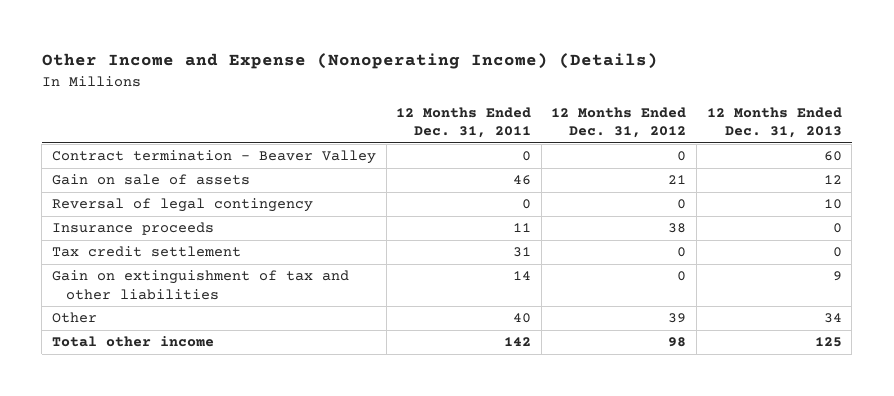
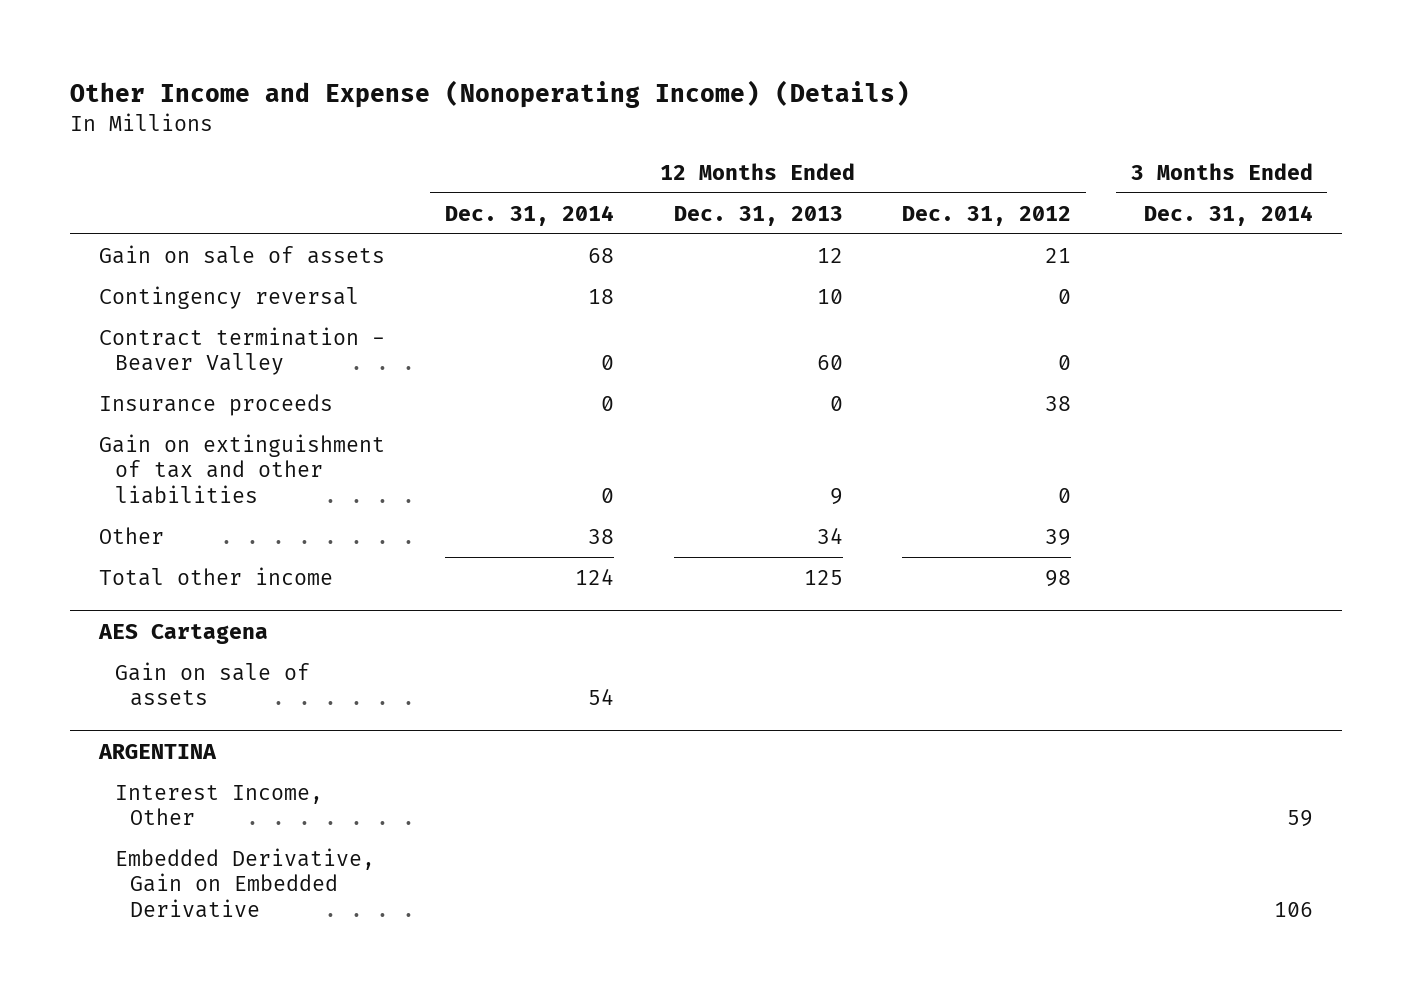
- | 12 Months Ended Dec. 31, 2011 | 12 Months Ended Dec. 31, 2012 | 12 Months Ended Dec. 31, 2013
+ | 12 Months Ended Dec. 31, 2014 | 12 Months Ended Dec. 31, 2013 | 12 Months Ended Dec. 31, 2012 | 3 Months Ended Dec. 31, 2014
- Reversal of legal contingency | 0 | 0 | 10
+ Contingency reversal | 18 | 10 | 0 |
moved down: Contract termination - Beaver Valley | 0 | 60 | 0 |
- Tax credit settlement | 31 | 0 | 0
+ AES Cartagena
+ Gain on sale of assets | 54 | | |
+ ARGENTINA
+ Interest Income, Other | | | | 59
+ Embedded Derivative, Gain on Embedded Derivative | | | | 106

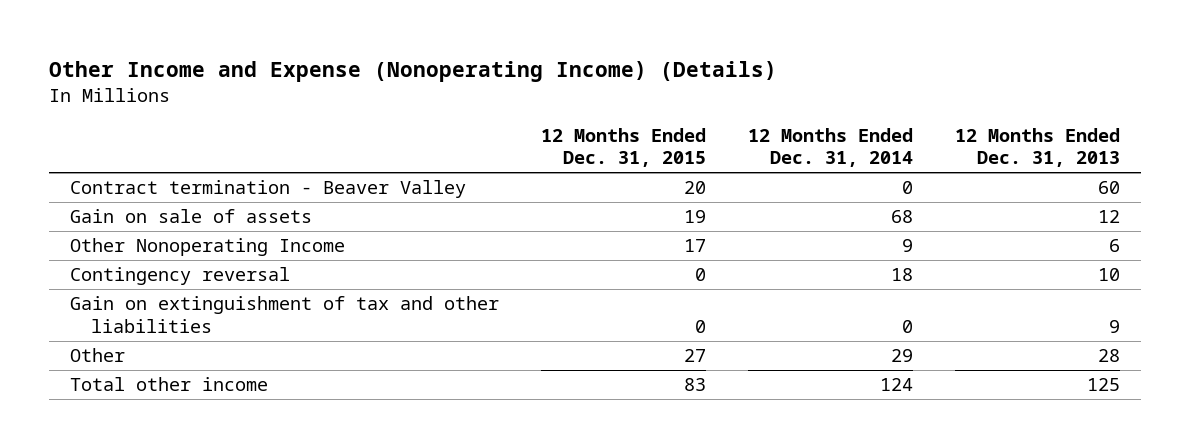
- | 12 Months Ended Dec. 31, 2014 | 12 Months Ended Dec. 31, 2013 | 12 Months Ended Dec. 31, 2012 | 3 Months Ended Dec. 31, 2014
+ | 12 Months Ended Dec. 31, 2015 | 12 Months Ended Dec. 31, 2014 | 12 Months Ended Dec. 31, 2013
moved up: Contract termination - Beaver Valley | 20 | 0 | 60
+ Other Nonoperating Income | 17 | 9 | 6
- Insurance proceeds | 0 | 0 | 38 |
- Other | 38 | 34 | 39 |
+ Other | 27 | 29 | 28
- AES Cartagena
- Gain on sale of assets | 54 | | |
- ARGENTINA
- Interest Income, Other | | | | 59
- Embedded Derivative, Gain on Embedded Derivative | | | | 106

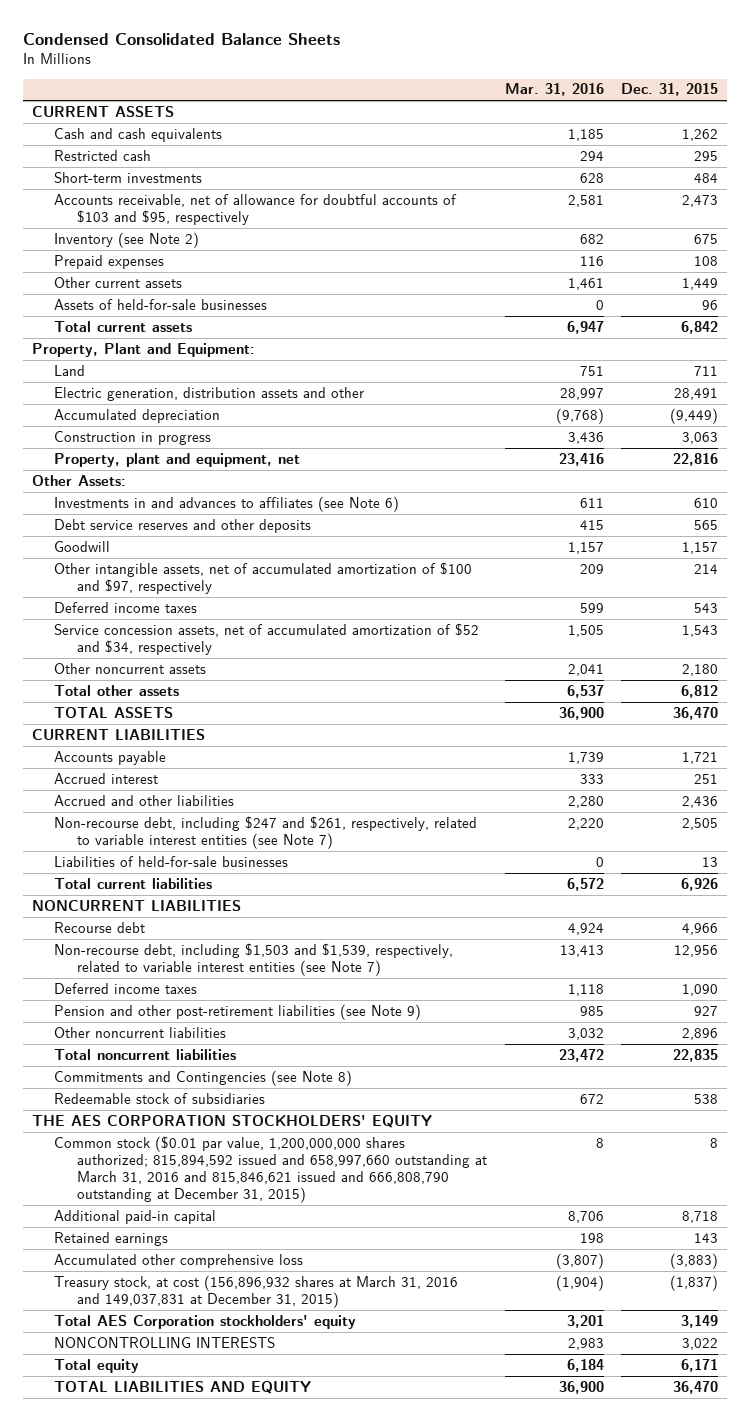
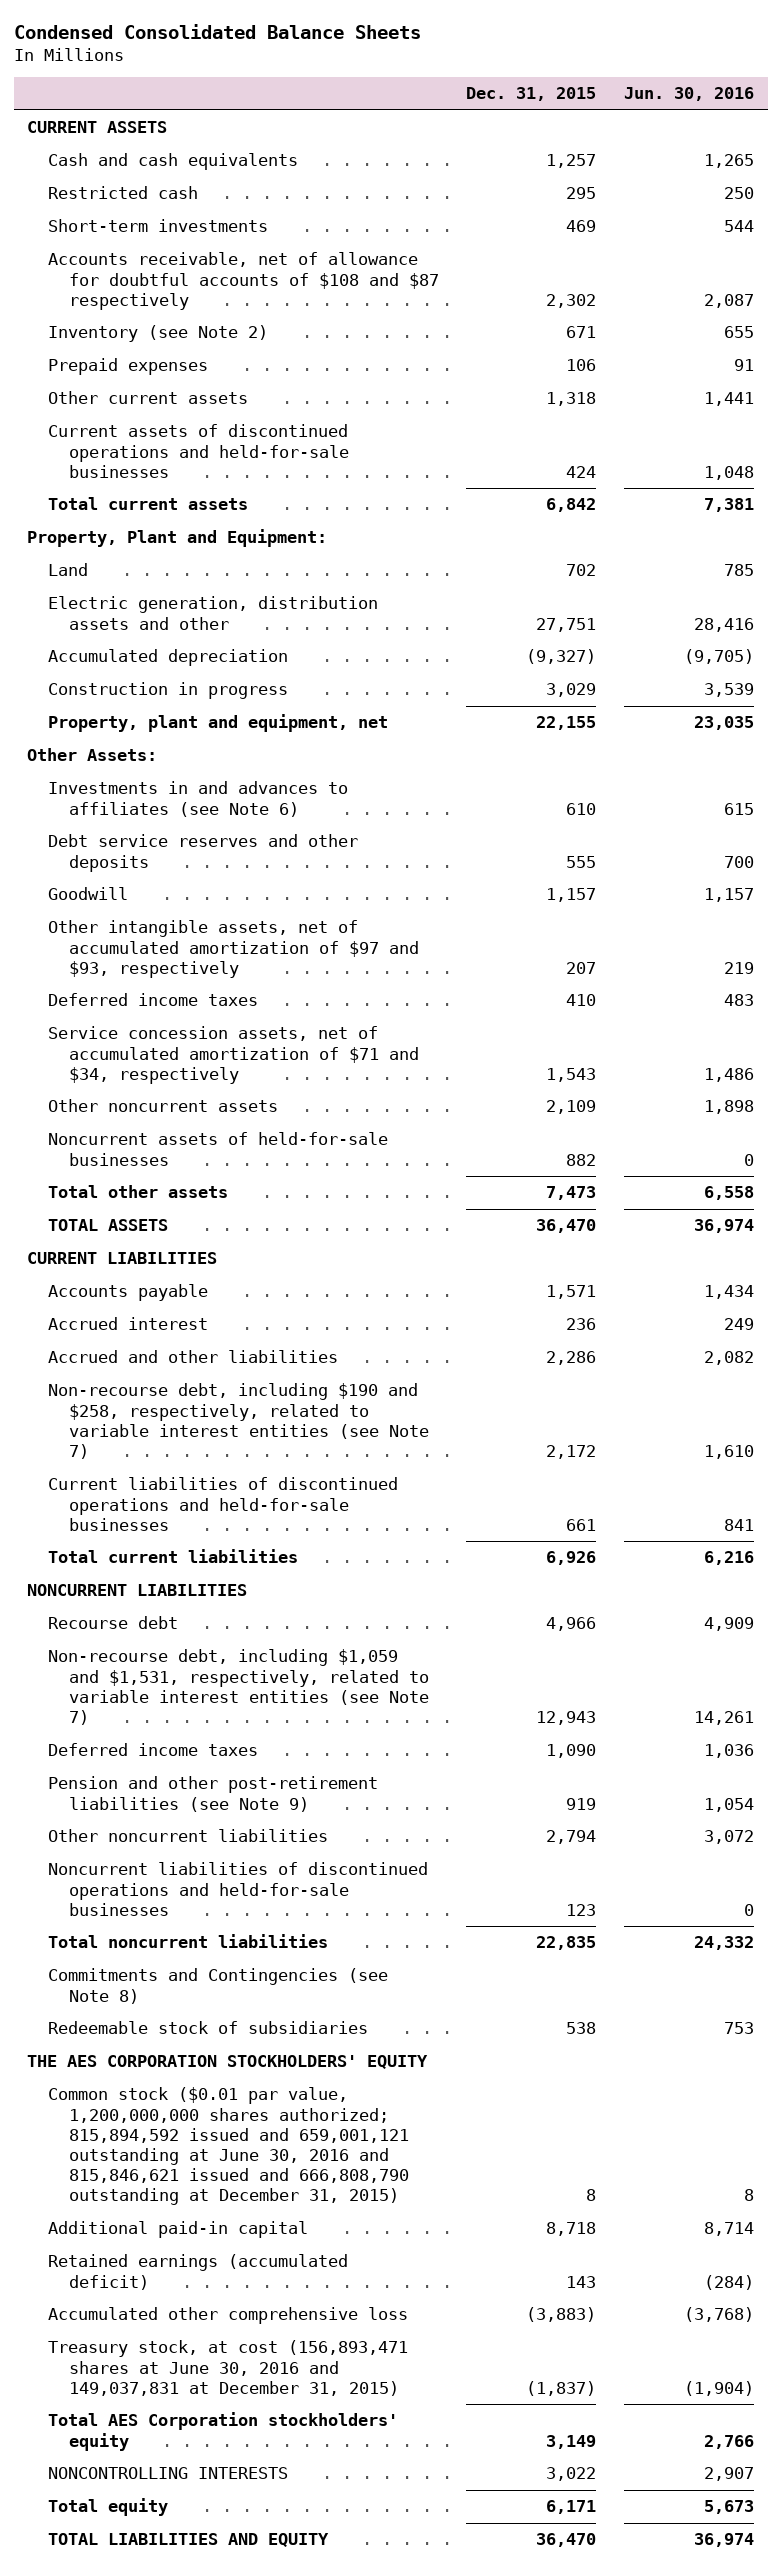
- | Mar. 31, 2016 | Dec. 31, 2015
+ | Dec. 31, 2015 | Jun. 30, 2016
- Cash and cash equivalents | 1,185 | 1,262
+ Cash and cash equivalents | 1,257 | 1,265
- Short-term investments | 628 | 484
- Accounts receivable, net of allowance for doubtful accounts of $103 and $95, respectively | 2,581 | 2,473
- Inventory (see Note 2) | 682 | 675
- Prepaid expenses | 116 | 108
- Other current assets | 1,461 | 1,449
- Assets of held-for-sale businesses | 0 | 96
+ Short-term investments | 469 | 544
+ Accounts receivable, net of allowance for doubtful accounts of $108 and $87 respectively | 2,302 | 2,087
+ Inventory (see Note 2) | 671 | 655
+ Prepaid expenses | 106 | 91
+ Other current assets | 1,318 | 1,441
+ Current assets of discontinued operations and held-for-sale businesses | 424 | 1,048
- Land | 751 | 711
- Electric generation, distribution assets and other | 28,997 | 28,491
- Accumulated depreciation | (9,768) | (9,449)
- Construction in progress | 3,436 | 3,063
- Property, plant and equipment, net | 23,416 | 22,816
+ Land | 702 | 785
+ Electric generation, distribution assets and other | 27,751 | 28,416
+ Accumulated depreciation | (9,327) | (9,705)
+ Construction in progress | 3,029 | 3,539
+ Property, plant and equipment, net | 22,155 | 23,035
- Debt service reserves and other deposits | 415 | 565
+ Debt service reserves and other deposits | 555 | 700
- Other intangible assets, net of accumulated amortization of $100 and $97, respectively | 209 | 214
- Deferred income taxes | 599 | 543
- Service concession assets, net of accumulated amortization of $52 and $34, respectively | 1,505 | 1,543
- Other noncurrent assets | 2,041 | 2,180
- Total other assets | 6,537 | 6,812
+ Other intangible assets, net of accumulated amortization of $97 and $93, respectively | 207 | 219
+ Deferred income taxes | 410 | 483
+ Service concession assets, net of accumulated amortization of $71 and $34, respectively | 1,543 | 1,486
+ Other noncurrent assets | 2,109 | 1,898
+ Noncurrent assets of held-for-sale businesses | 882 | 0
+ Total other assets | 7,473 | 6,558
- Accounts payable | 1,739 | 1,721
- Accrued interest | 333 | 251
- Accrued and other liabilities | 2,280 | 2,436
- Non-recourse debt, including $247 and $261, respectively, related to variable interest entities (see Note 7) | 2,220 | 2,505
- Liabilities of held-for-sale businesses | 0 | 13
+ Accounts payable | 1,571 | 1,434
+ Accrued interest | 236 | 249
+ Accrued and other liabilities | 2,286 | 2,082
+ Non-recourse debt, including $190 and $258, respectively, related to variable interest entities (see Note 7) | 2,172 | 1,610
+ Current liabilities of discontinued operations and held-for-sale businesses | 661 | 841
- Non-recourse debt, including $1,503 and $1,539, respectively, related to variable interest entities (see Note 7) | 13,413 | 12,956
+ Non-recourse debt, including $1,059 and $1,531, respectively, related to variable interest entities (see Note 7) | 12,943 | 14,261
- Pension and other post-retirement liabilities (see Note 9) | 985 | 927
- Other noncurrent liabilities | 3,032 | 2,896
+ Pension and other post-retirement liabilities (see Note 9) | 919 | 1,054
+ Other noncurrent liabilities | 2,794 | 3,072
+ Noncurrent liabilities of discontinued operations and held-for-sale businesses | 123 | 0
- Common stock ($0.01 par value, 1,200,000,000 shares authorized; 815,894,592 issued and 658,997,660 outstanding at March 31, 2016 and 815,846,621 issued and 666,808,790 outstanding at December 31, 2015) | 8 | 8
+ Common stock ($0.01 par value, 1,200,000,000 shares authorized; 815,894,592 issued and 659,001,121 outstanding at June 30, 2016 and 815,846,621 issued and 666,808,790 outstanding at December 31, 2015) | 8 | 8
- Retained earnings | 198 | 143
+ Retained earnings (accumulated deficit) | 143 | (284)
- Treasury stock, at cost (156,896,932 shares at March 31, 2016 and 149,037,831 at December 31, 2015) | (1,904) | (1,837)
+ Treasury stock, at cost (156,893,471 shares at June 30, 2016 and 149,037,831 at December 31, 2015) | (1,837) | (1,904)

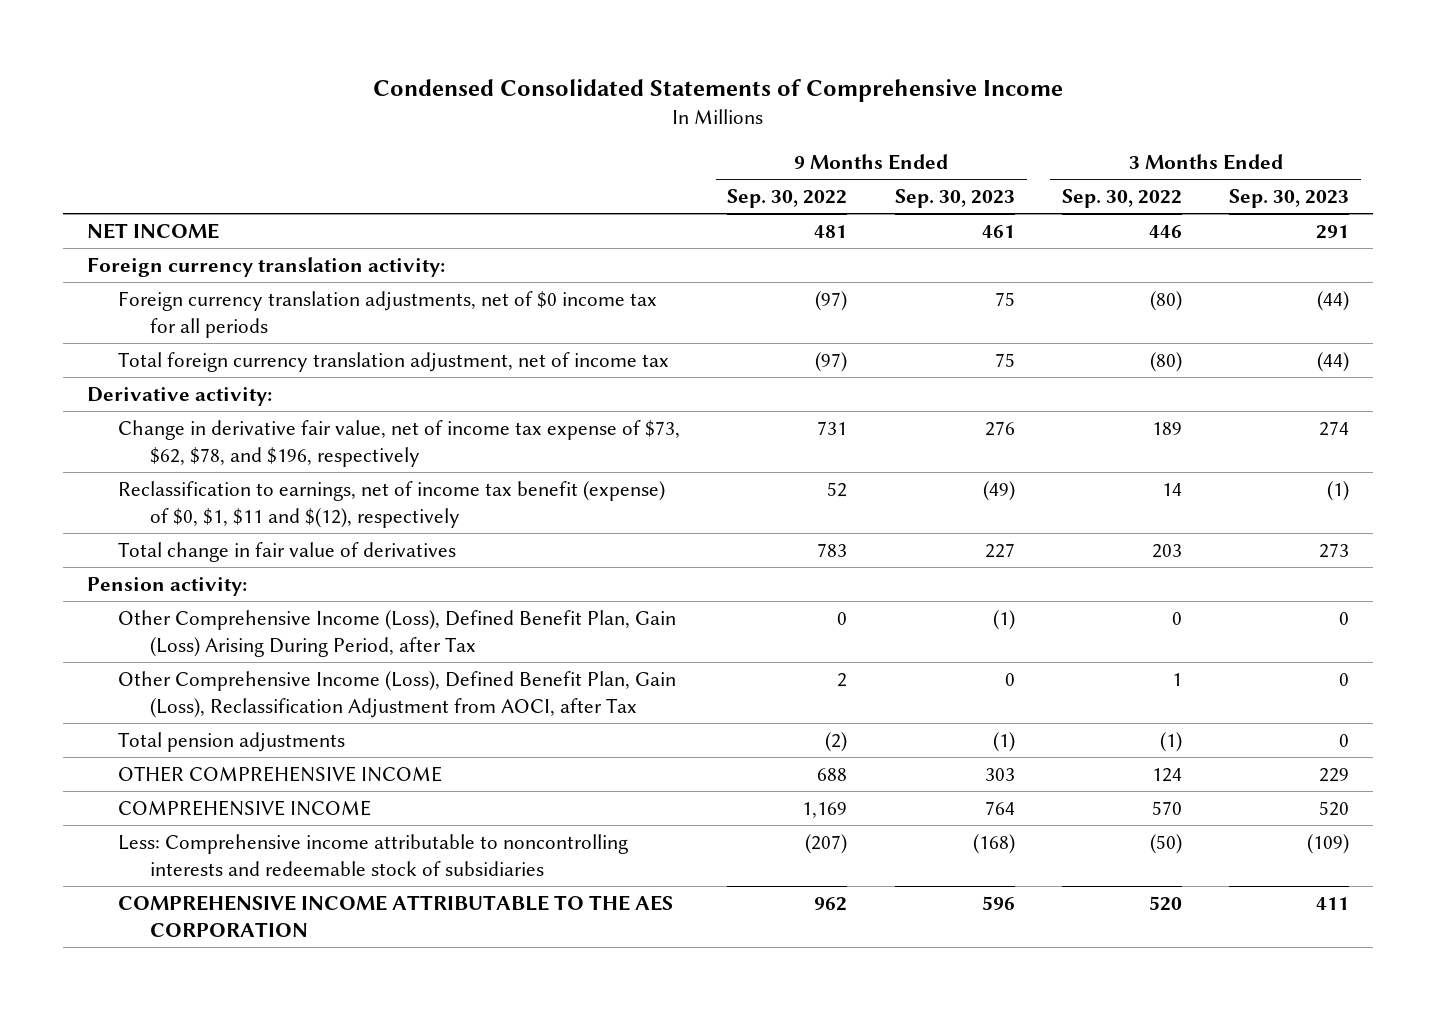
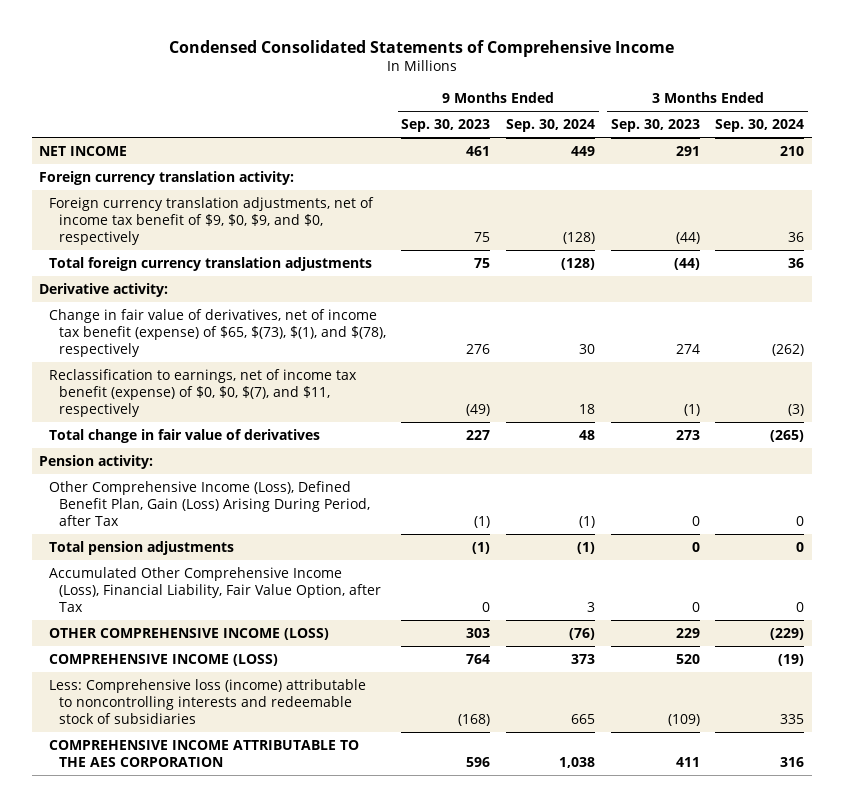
- | 9 Months Ended Sep. 30, 2022 | 9 Months Ended Sep. 30, 2023 | 3 Months Ended Sep. 30, 2022 | 3 Months Ended Sep. 30, 2023
+ | 9 Months Ended Sep. 30, 2023 | 9 Months Ended Sep. 30, 2024 | 3 Months Ended Sep. 30, 2023 | 3 Months Ended Sep. 30, 2024
- Foreign currency translation adjustments, net of $0 income tax for all periods | (97) | 75 | (80) | (44)
- Total foreign currency translation adjustment, net of income tax | (97) | 75 | (80) | (44)
+ Foreign currency translation adjustments, net of income tax benefit of $9, $0, $9, and $0, respectively | 75 | (128) | (44) | 36
+ Total foreign currency translation adjustments | 75 | (128) | (44) | 36
- Change in derivative fair value, net of income tax expense of $73, $62, $78, and $196, respectively | 731 | 276 | 189 | 274
- Reclassification to earnings, net of income tax benefit (expense) of $0, $1, $11 and $(12), respectively | 52 | (49) | 14 | (1)
+ Change in fair value of derivatives, net of income tax benefit (expense) of $65, $(73), $(1), and $(78), respectively | 276 | 30 | 274 | (262)
+ Reclassification to earnings, net of income tax benefit (expense) of $0, $0, $(7), and $11, respectively | (49) | 18 | (1) | (3)
- Other Comprehensive Income (Loss), Defined Benefit Plan, Gain (Loss), Reclassification Adjustment from AOCI, after Tax | 2 | 0 | 1 | 0
- OTHER COMPREHENSIVE INCOME | 688 | 303 | 124 | 229
- COMPREHENSIVE INCOME | 1,169 | 764 | 570 | 520
- Less: Comprehensive income attributable to noncontrolling interests and redeemable stock of subsidiaries | (207) | (168) | (50) | (109)
+ Accumulated Other Comprehensive Income (Loss), Financial Liability, Fair Value Option, after Tax | 0 | 3 | 0 | 0
+ OTHER COMPREHENSIVE INCOME (LOSS) | 303 | (76) | 229 | (229)
+ COMPREHENSIVE INCOME (LOSS) | 764 | 373 | 520 | (19)
+ Less: Comprehensive loss (income) attributable to noncontrolling interests and redeemable stock of subsidiaries | (168) | 665 | (109) | 335

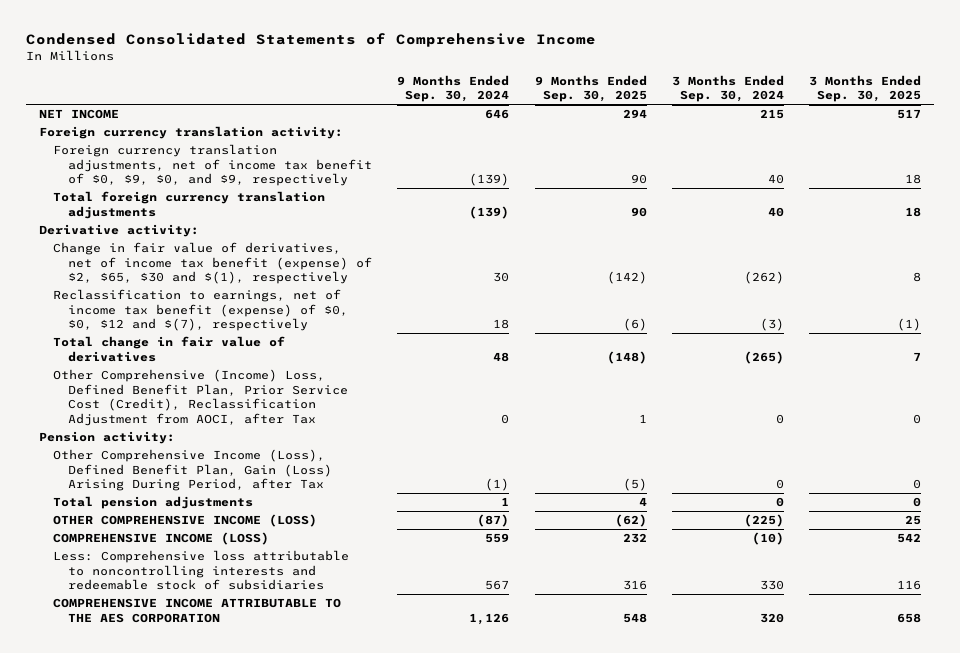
- | 9 Months Ended Sep. 30, 2023 | 9 Months Ended Sep. 30, 2024 | 3 Months Ended Sep. 30, 2023 | 3 Months Ended Sep. 30, 2024
+ | 9 Months Ended Sep. 30, 2024 | 9 Months Ended Sep. 30, 2025 | 3 Months Ended Sep. 30, 2024 | 3 Months Ended Sep. 30, 2025
- NET INCOME | 461 | 449 | 291 | 210
+ NET INCOME | 646 | 294 | 215 | 517
- Foreign currency translation adjustments, net of income tax benefit of $9, $0, $9, and $0, respectively | 75 | (128) | (44) | 36
- Total foreign currency translation adjustments | 75 | (128) | (44) | 36
+ Foreign currency translation adjustments, net of income tax benefit of $0, $9, $0, and $9, respectively | (139) | 90 | 40 | 18
+ Total foreign currency translation adjustments | (139) | 90 | 40 | 18
- Change in fair value of derivatives, net of income tax benefit (expense) of $65, $(73), $(1), and $(78), respectively | 276 | 30 | 274 | (262)
- Reclassification to earnings, net of income tax benefit (expense) of $0, $0, $(7), and $11, respectively | (49) | 18 | (1) | (3)
+ Change in fair value of derivatives, net of income tax benefit (expense) of $2, $65, $30 and $(1), respectively | 30 | (142) | (262) | 8
+ Reclassification to earnings, net of income tax benefit (expense) of $0, $0, $12 and $(7), respectively | 18 | (6) | (3) | (1)
+ Other Comprehensive (Income) Loss, Defined Benefit Plan, Prior Service Cost (Credit), Reclassification Adjustment from AOCI, after Tax | 0 | 1 | 0 | 0
- Total pension adjustments | (1) | (1) | 0 | 0
- Accumulated Other Comprehensive Income (Loss), Financial Liability, Fair Value Option, after Tax | 0 | 3 | 0 | 0
- OTHER COMPREHENSIVE INCOME (LOSS) | 303 | (76) | 229 | (229)
- COMPREHENSIVE INCOME (LOSS) | 764 | 373 | 520 | (19)
- Less: Comprehensive loss (income) attributable to noncontrolling interests and redeemable stock of subsidiaries | (168) | 665 | (109) | 335
- COMPREHENSIVE INCOME ATTRIBUTABLE TO THE AES CORPORATION | 596 | 1,038 | 411 | 316
+ Total pension adjustments | 1 | 4 | 0 | 0
+ OTHER COMPREHENSIVE INCOME (LOSS) | (87) | (62) | (225) | 25
+ COMPREHENSIVE INCOME (LOSS) | 559 | 232 | (10) | 542
+ Less: Comprehensive loss attributable to noncontrolling interests and redeemable stock of subsidiaries | 567 | 316 | 330 | 116
+ COMPREHENSIVE INCOME ATTRIBUTABLE TO THE AES CORPORATION | 1,126 | 548 | 320 | 658

